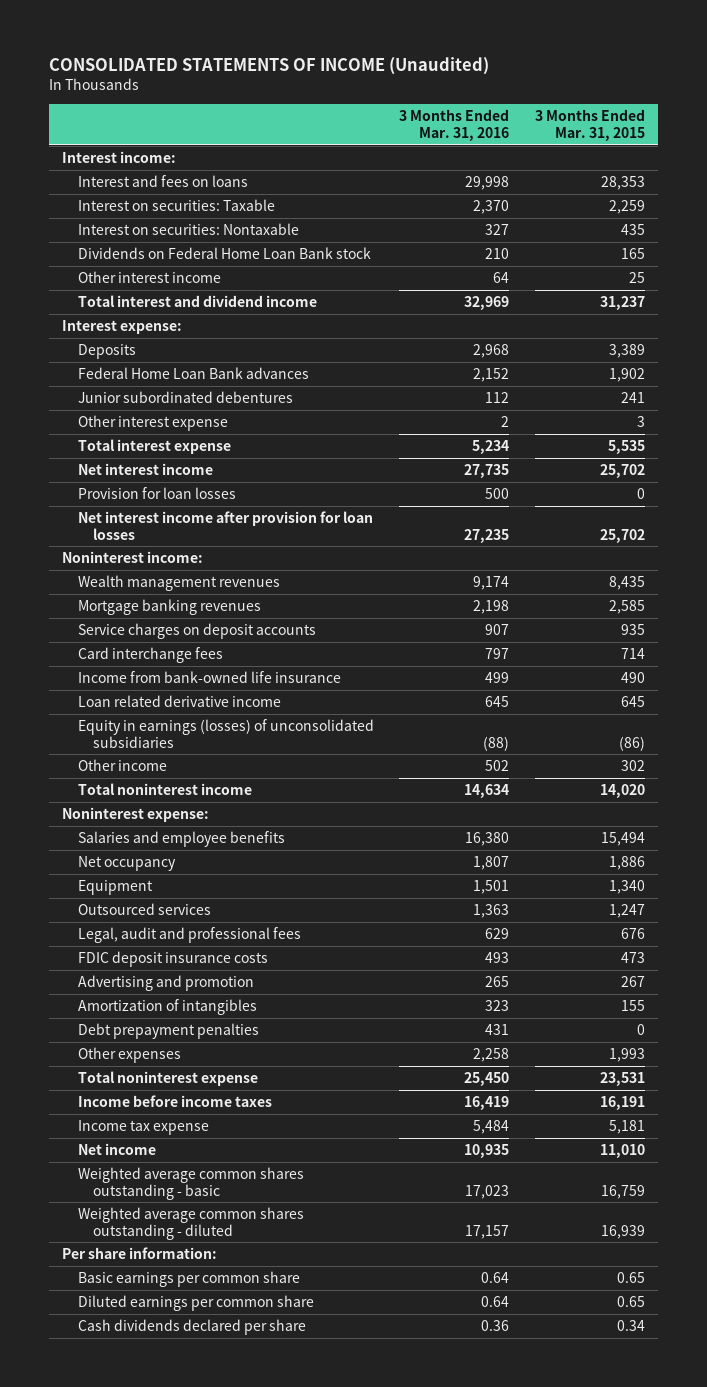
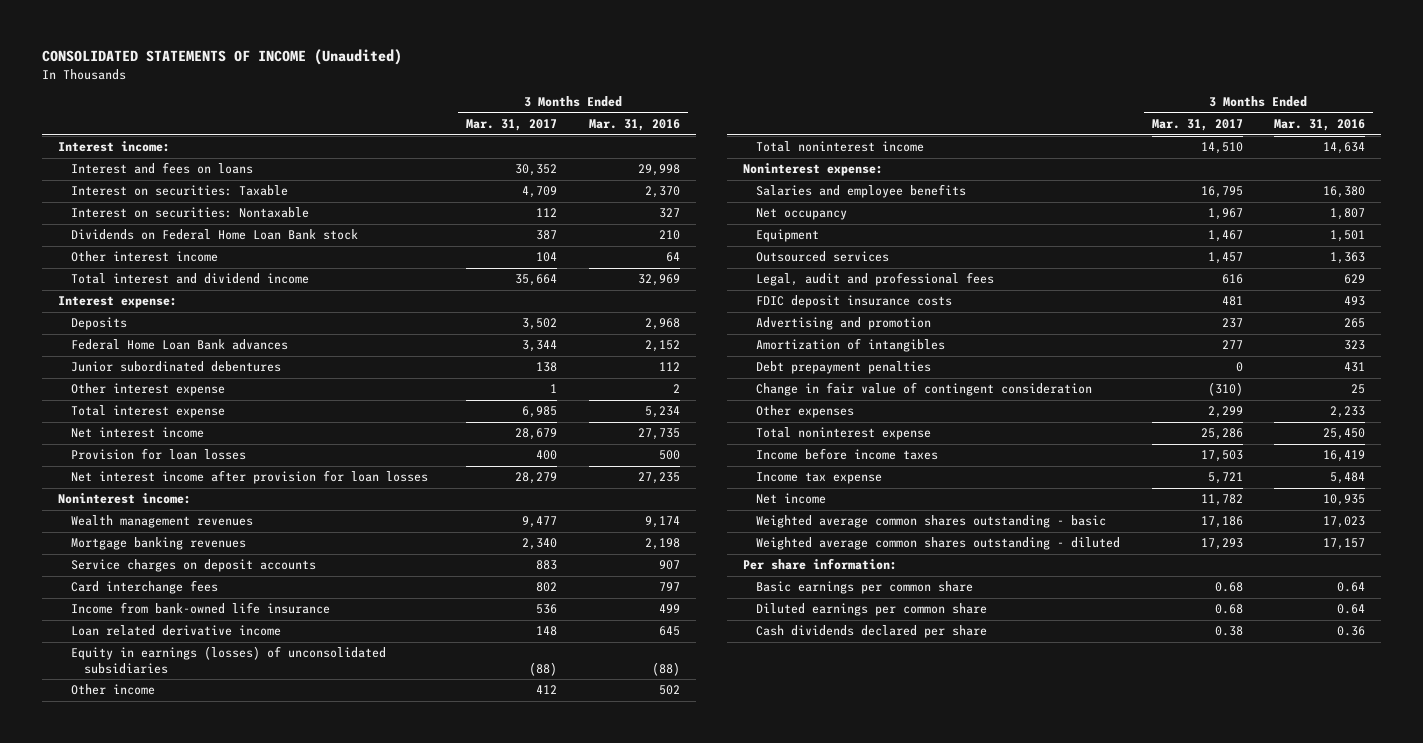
- | 3 Months Ended Mar. 31, 2016 | 3 Months Ended Mar. 31, 2015
+ | 3 Months Ended Mar. 31, 2017 | 3 Months Ended Mar. 31, 2016
- Other expenses | 2,258 | 1,993
+ Change in fair value of contingent consideration | (310) | 25
+ Other expenses | 2,299 | 2,233

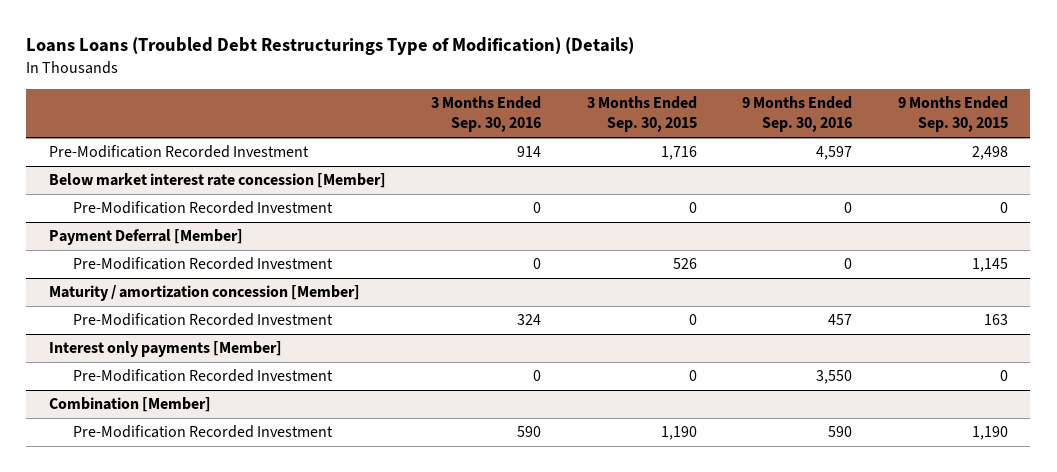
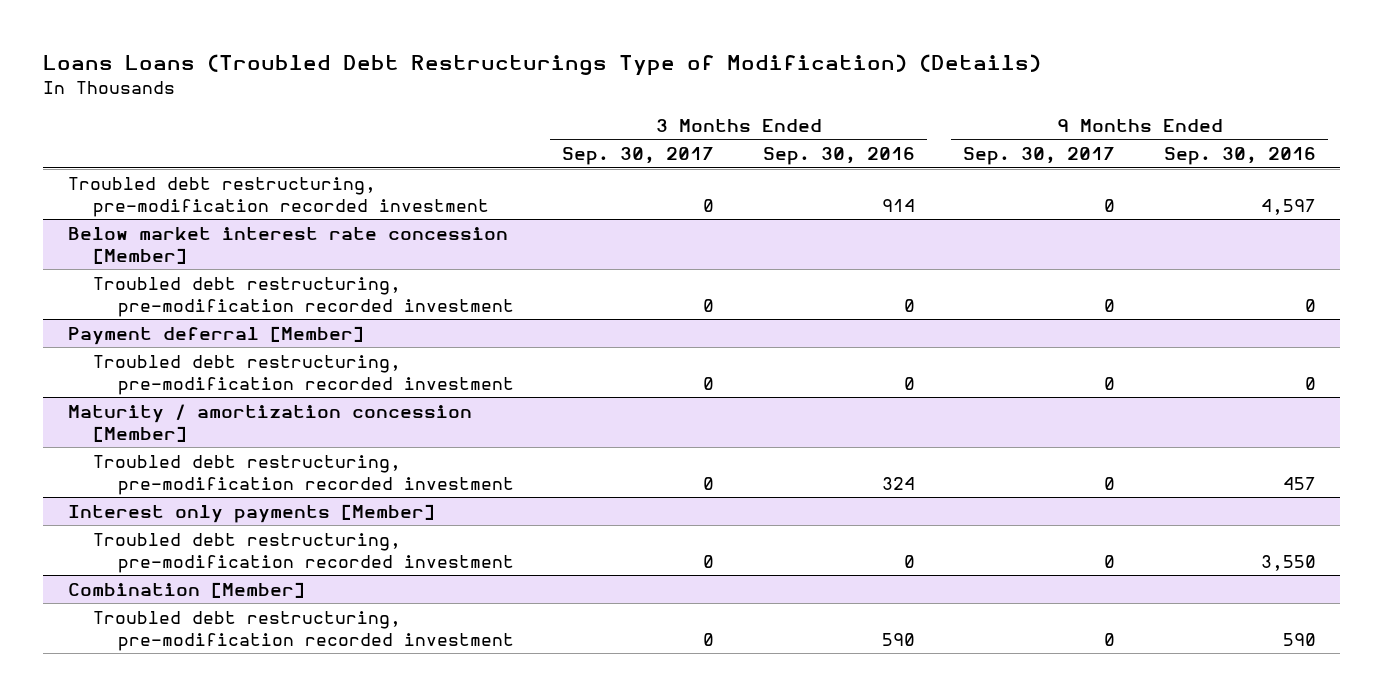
- | 3 Months Ended Sep. 30, 2016 | 3 Months Ended Sep. 30, 2015 | 9 Months Ended Sep. 30, 2016 | 9 Months Ended Sep. 30, 2015
+ | 3 Months Ended Sep. 30, 2017 | 3 Months Ended Sep. 30, 2016 | 9 Months Ended Sep. 30, 2017 | 9 Months Ended Sep. 30, 2016
- Pre-Modification Recorded Investment | 914 | 1,716 | 4,597 | 2,498
+ Troubled debt restructuring, pre-modification recorded investment | 0 | 914 | 0 | 4,597
@ Below market interest rate concession [Member]
- Pre-Modification Recorded Investment | 0 | 0 | 0 | 0
- Payment Deferral [Member]
- Pre-Modification Recorded Investment | 0 | 526 | 0 | 1,145
@ Below market interest rate concession [Member]
+ Troubled debt restructuring, pre-modification recorded investment | 0 | 0 | 0 | 0
+ Payment deferral [Member]
+ Troubled debt restructuring, pre-modification recorded investment | 0 | 0 | 0 | 0
@ Maturity / amortization concession [Member]
- Pre-Modification Recorded Investment | 324 | 0 | 457 | 163
+ Troubled debt restructuring, pre-modification recorded investment | 0 | 324 | 0 | 457
@ Interest only payments [Member]
- Pre-Modification Recorded Investment | 0 | 0 | 3,550 | 0
+ Troubled debt restructuring, pre-modification recorded investment | 0 | 0 | 0 | 3,550
@ Combination [Member]
- Pre-Modification Recorded Investment | 590 | 1,190 | 590 | 1,190
+ Troubled debt restructuring, pre-modification recorded investment | 0 | 590 | 0 | 590

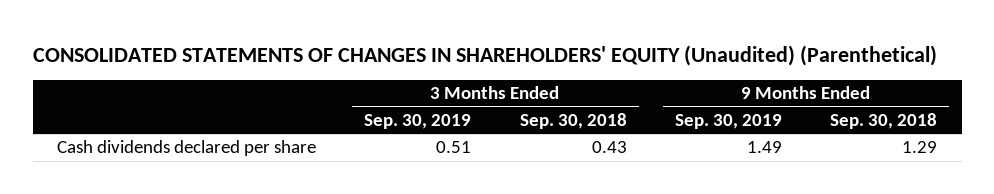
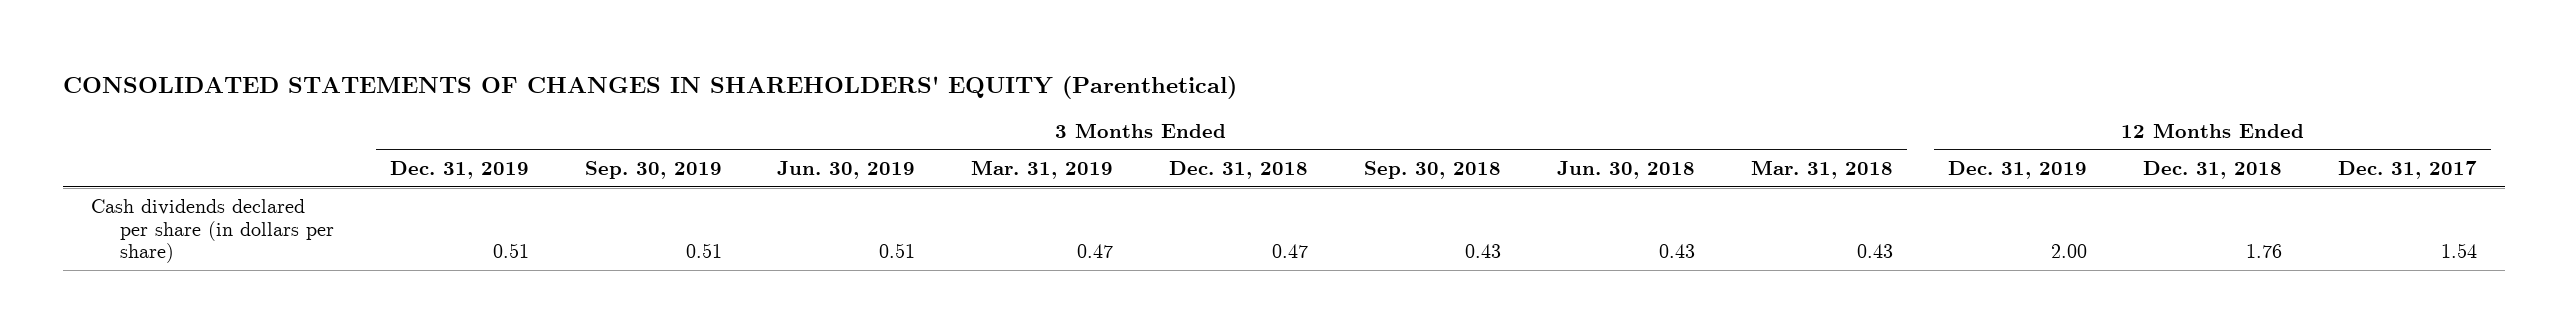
- CONSOLIDATED STATEMENTS OF CHANGES IN SHAREHOLDERS' EQUITY (Unaudited) (Parenthetical)
+ CONSOLIDATED STATEMENTS OF CHANGES IN SHAREHOLDERS' EQUITY (Parenthetical)
- | 3 Months Ended Sep. 30, 2019 | 3 Months Ended Sep. 30, 2018 | 9 Months Ended Sep. 30, 2019 | 9 Months Ended Sep. 30, 2018
+ | 3 Months Ended Dec. 31, 2019 | 3 Months Ended Sep. 30, 2019 | 3 Months Ended Jun. 30, 2019 | 3 Months Ended Mar. 31, 2019 | 3 Months Ended Dec. 31, 2018 | 3 Months Ended Sep. 30, 2018 | 3 Months Ended Jun. 30, 2018 | 3 Months Ended Mar. 31, 2018 | 12 Months Ended Dec. 31, 2019 | 12 Months Ended Dec. 31, 2018 | 12 Months Ended Dec. 31, 2017
- Cash dividends declared per share | 0.51 | 0.43 | 1.49 | 1.29
+ Cash dividends declared per share (in dollars per share) | 0.51 | 0.51 | 0.51 | 0.47 | 0.47 | 0.43 | 0.43 | 0.43 | 2.00 | 1.76 | 1.54

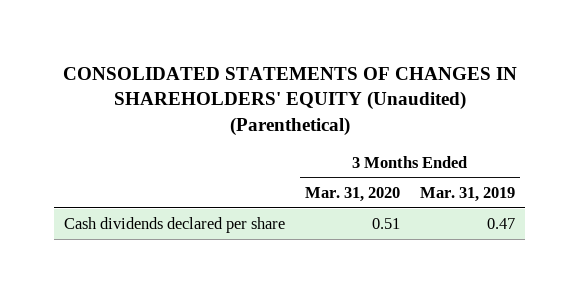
- CONSOLIDATED STATEMENTS OF CHANGES IN SHAREHOLDERS' EQUITY (Parenthetical)
+ CONSOLIDATED STATEMENTS OF CHANGES IN SHAREHOLDERS' EQUITY (Unaudited) (Parenthetical)
- | 3 Months Ended Dec. 31, 2019 | 3 Months Ended Sep. 30, 2019 | 3 Months Ended Jun. 30, 2019 | 3 Months Ended Mar. 31, 2019 | 3 Months Ended Dec. 31, 2018 | 3 Months Ended Sep. 30, 2018 | 3 Months Ended Jun. 30, 2018 | 3 Months Ended Mar. 31, 2018 | 12 Months Ended Dec. 31, 2019 | 12 Months Ended Dec. 31, 2018 | 12 Months Ended Dec. 31, 2017
+ | 3 Months Ended Mar. 31, 2020 | 3 Months Ended Mar. 31, 2019
- Cash dividends declared per share (in dollars per share) | 0.51 | 0.51 | 0.51 | 0.47 | 0.47 | 0.43 | 0.43 | 0.43 | 2.00 | 1.76 | 1.54
+ Cash dividends declared per share | 0.51 | 0.47

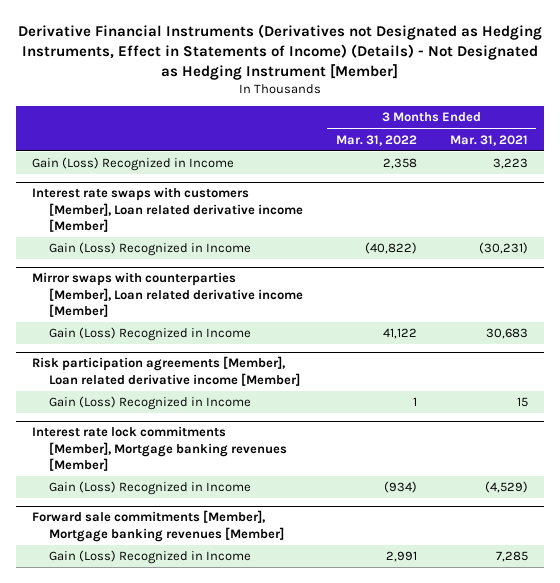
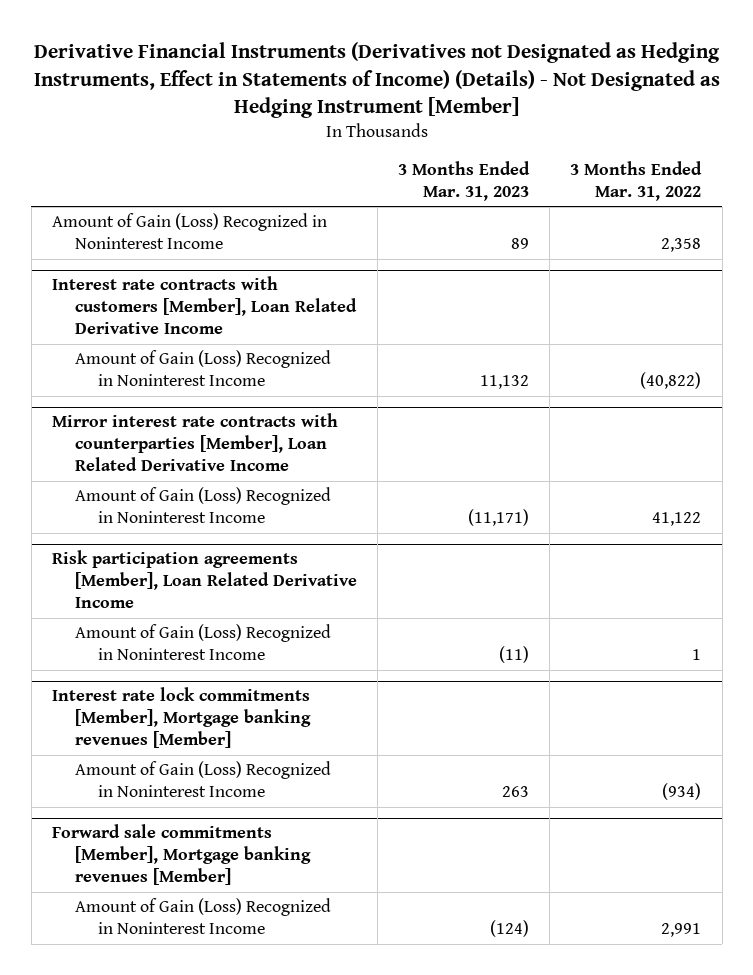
- | 3 Months Ended Mar. 31, 2022 | 3 Months Ended Mar. 31, 2021
+ | 3 Months Ended Mar. 31, 2023 | 3 Months Ended Mar. 31, 2022
- Gain (Loss) Recognized in Income | 2,358 | 3,223
- Interest rate swaps with customers [Member], Loan related derivative income [Member]
- Gain (Loss) Recognized in Income | (40,822) | (30,231)
- Mirror swaps with counterparties [Member], Loan related derivative income [Member]
- Gain (Loss) Recognized in Income | 41,122 | 30,683
- Risk participation agreements [Member], Loan related derivative income [Member]
- Gain (Loss) Recognized in Income | 1 | 15
+ Amount of Gain (Loss) Recognized in Noninterest Income | 89 | 2,358
+ Interest rate contracts with customers [Member], Loan Related Derivative Income
+ Amount of Gain (Loss) Recognized in Noninterest Income | 11,132 | (40,822)
+ Mirror interest rate contracts with counterparties [Member], Loan Related Derivative Income
+ Amount of Gain (Loss) Recognized in Noninterest Income | (11,171) | 41,122
+ Risk participation agreements [Member], Loan Related Derivative Income
+ Amount of Gain (Loss) Recognized in Noninterest Income | (11) | 1
@ Interest rate lock commitments [Member], Mortgage banking revenues [Member]
- Gain (Loss) Recognized in Income | (934) | (4,529)
+ Amount of Gain (Loss) Recognized in Noninterest Income | 263 | (934)
@ Forward sale commitments [Member], Mortgage banking revenues [Member]
- Gain (Loss) Recognized in Income | 2,991 | 7,285
+ Amount of Gain (Loss) Recognized in Noninterest Income | (124) | 2,991

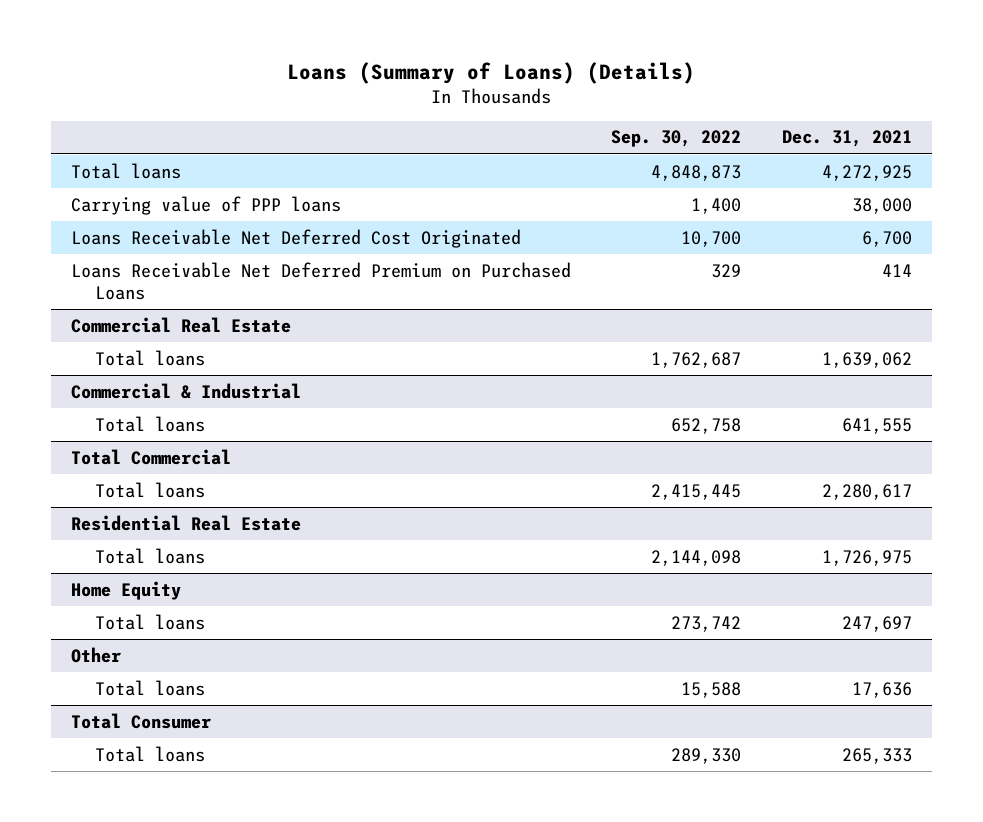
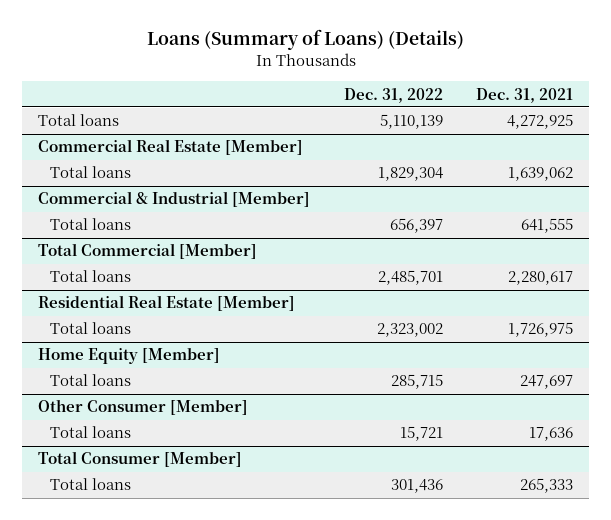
- | Sep. 30, 2022 | Dec. 31, 2021
+ | Dec. 31, 2022 | Dec. 31, 2021
- Carrying value of PPP loans | 1,400 | 38,000
- Loans Receivable Net Deferred Cost Originated | 10,700 | 6,700
- Loans Receivable Net Deferred Premium on Purchased Loans | 329 | 414
- Commercial Real Estate
+ Commercial Real Estate [Member]
- Commercial & Industrial
+ Commercial & Industrial [Member]
- Total Commercial
+ Total Commercial [Member]
- Residential Real Estate
+ Residential Real Estate [Member]
- Home Equity
+ Home Equity [Member]
- Other
+ Other Consumer [Member]
- Total Consumer
+ Total Consumer [Member]

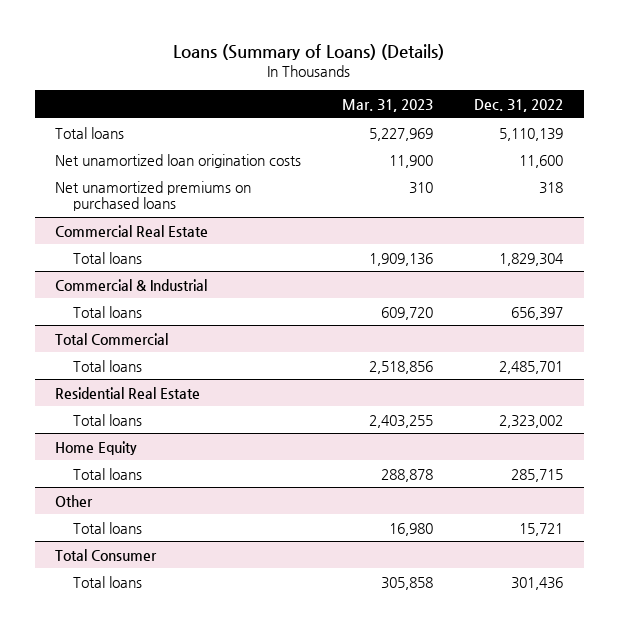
- | Dec. 31, 2022 | Dec. 31, 2021
+ | Mar. 31, 2023 | Dec. 31, 2022
- Commercial Real Estate [Member]
+ Net unamortized loan origination costs | 11,900 | 11,600
+ Net unamortized premiums on purchased loans | 310 | 318
+ Commercial Real Estate
- Commercial & Industrial [Member]
+ Commercial & Industrial
- Total Commercial [Member]
+ Total Commercial
- Residential Real Estate [Member]
+ Residential Real Estate
- Home Equity [Member]
+ Home Equity
- Other Consumer [Member]
+ Other
- Total Consumer [Member]
+ Total Consumer

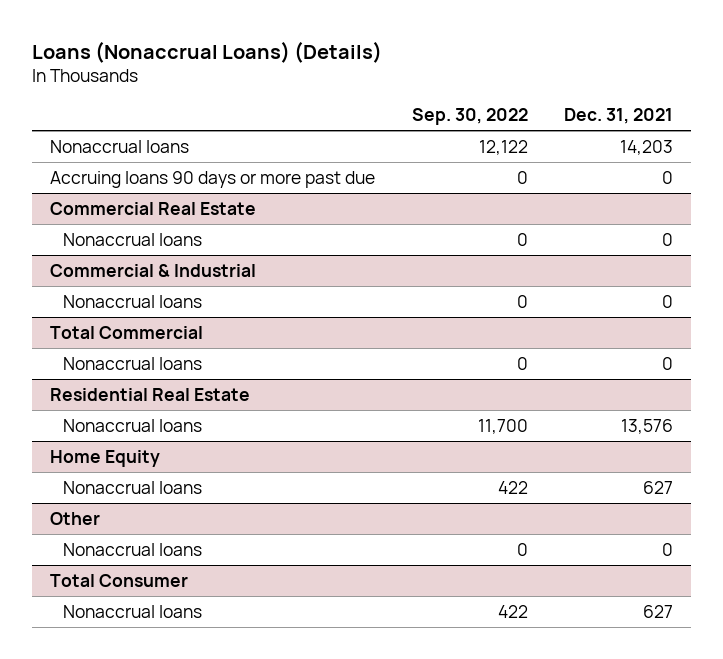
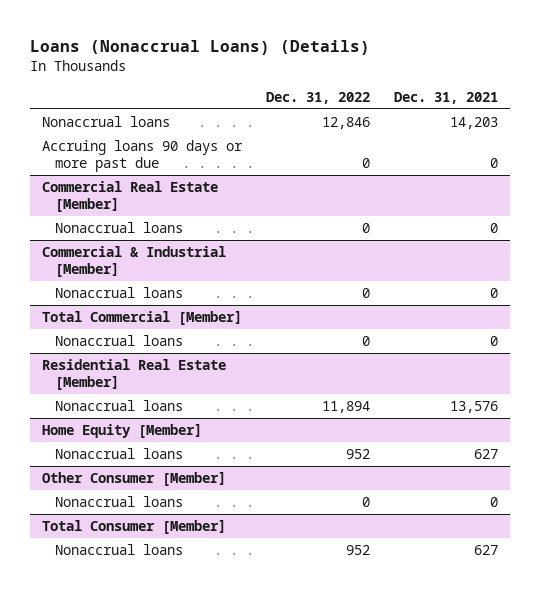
- | Sep. 30, 2022 | Dec. 31, 2021
+ | Dec. 31, 2022 | Dec. 31, 2021
- Commercial Real Estate
+ Commercial Real Estate [Member]
- Commercial & Industrial
+ Commercial & Industrial [Member]
- Total Commercial
+ Total Commercial [Member]
- Residential Real Estate
+ Residential Real Estate [Member]
- Home Equity
+ Home Equity [Member]
- Other
+ Other Consumer [Member]
- Total Consumer
+ Total Consumer [Member]

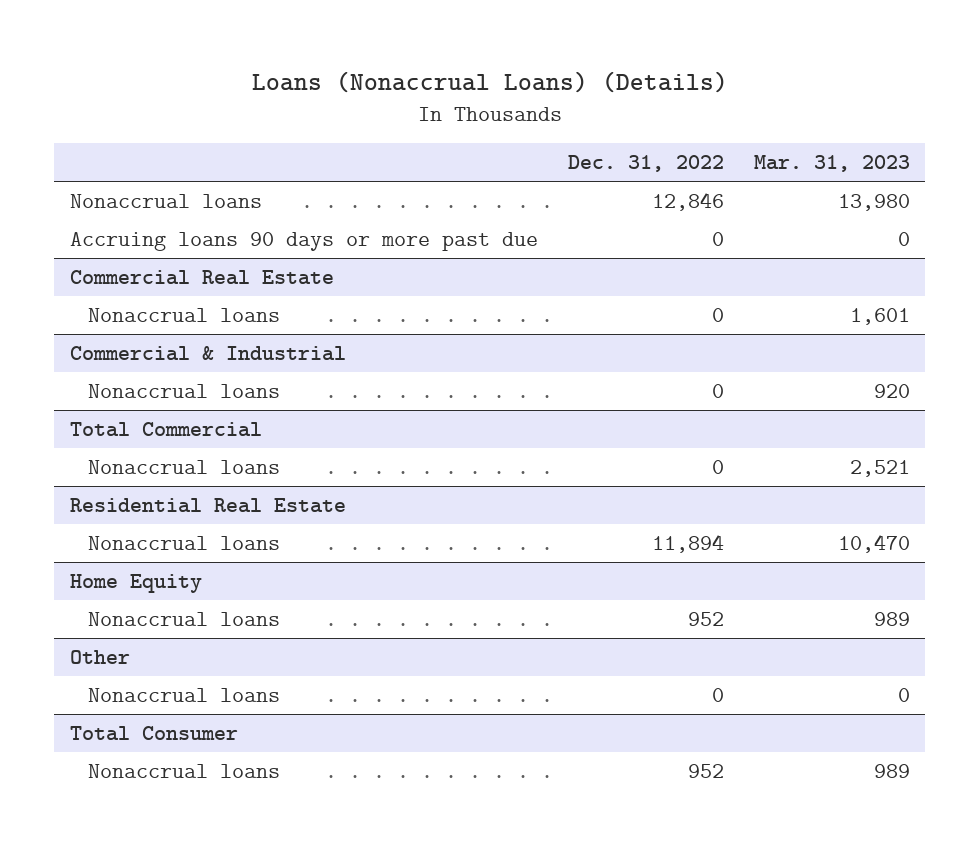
- | Dec. 31, 2022 | Dec. 31, 2021
+ | Dec. 31, 2022 | Mar. 31, 2023
- Commercial Real Estate [Member]
+ Commercial Real Estate
- Commercial & Industrial [Member]
+ Commercial & Industrial
- Total Commercial [Member]
+ Total Commercial
- Residential Real Estate [Member]
+ Residential Real Estate
- Home Equity [Member]
+ Home Equity
- Other Consumer [Member]
+ Other
- Total Consumer [Member]
+ Total Consumer

